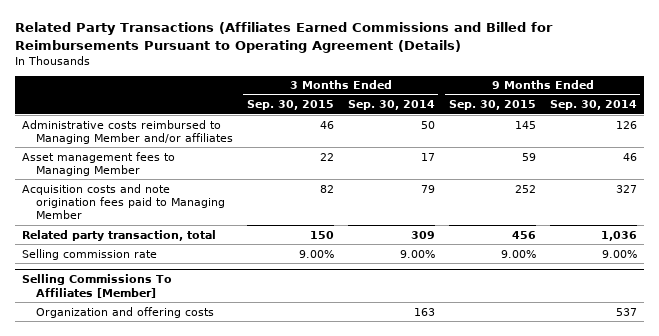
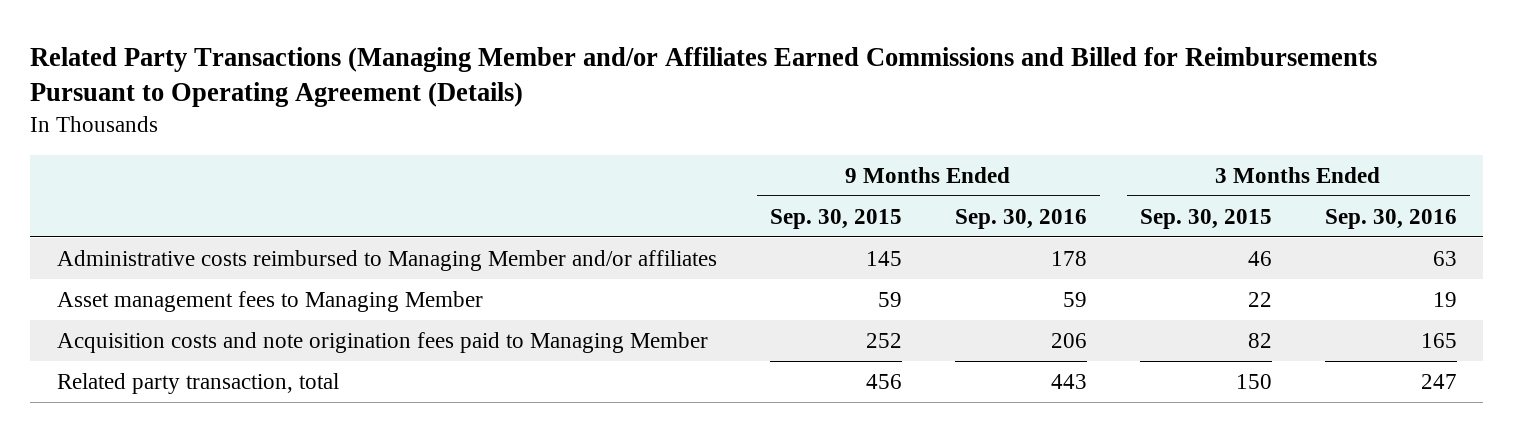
- Related Party Transactions (Affiliates Earned Commissions and Billed for Reimbursements Pursuant to Operating Agreement (Details)
+ Related Party Transactions (Managing Member and/or Affiliates Earned Commissions and Billed for Reimbursements Pursuant to Operating Agreement (Details)
- | 3 Months Ended Sep. 30, 2015 | 3 Months Ended Sep. 30, 2014 | 9 Months Ended Sep. 30, 2015 | 9 Months Ended Sep. 30, 2014
+ | 9 Months Ended Sep. 30, 2015 | 9 Months Ended Sep. 30, 2016 | 3 Months Ended Sep. 30, 2015 | 3 Months Ended Sep. 30, 2016
- Selling commission rate | 9.00% | 9.00% | 9.00% | 9.00%
- Selling Commissions To Affiliates [Member]
- Organization and offering costs | | 163 | | 537

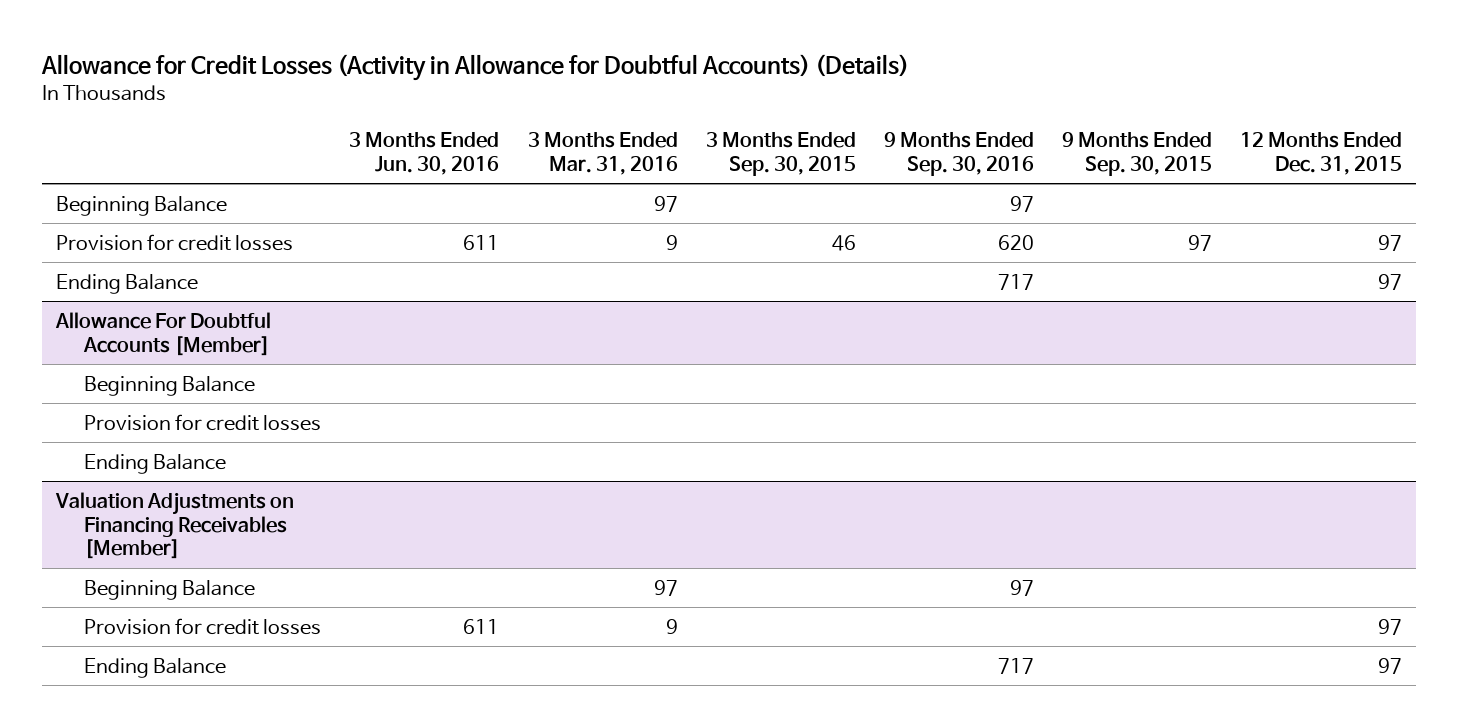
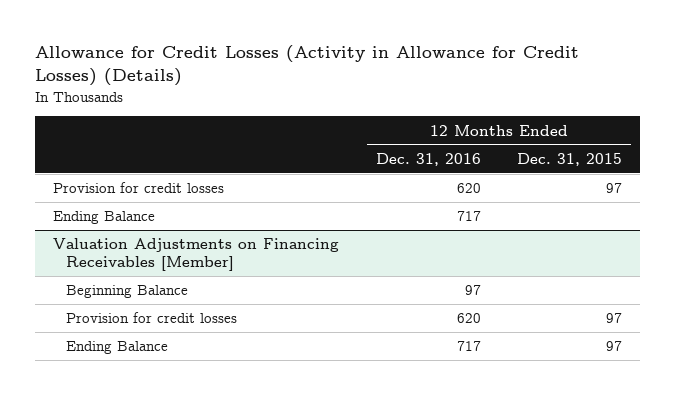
- Allowance for Credit Losses (Activity in Allowance for Doubtful Accounts) (Details)
+ Allowance for Credit Losses (Activity in Allowance for Credit Losses) (Details)
- | 3 Months Ended Jun. 30, 2016 | 3 Months Ended Mar. 31, 2016 | 3 Months Ended Sep. 30, 2015 | 9 Months Ended Sep. 30, 2016 | 9 Months Ended Sep. 30, 2015 | 12 Months Ended Dec. 31, 2015
+ | 12 Months Ended Dec. 31, 2016 | 12 Months Ended Dec. 31, 2015
- Beginning Balance | | 97 | | 97 | |
- Ending Balance | | | | 717 | | 97
- Allowance For Doubtful Accounts [Member]
- Beginning Balance
- Provision for credit losses

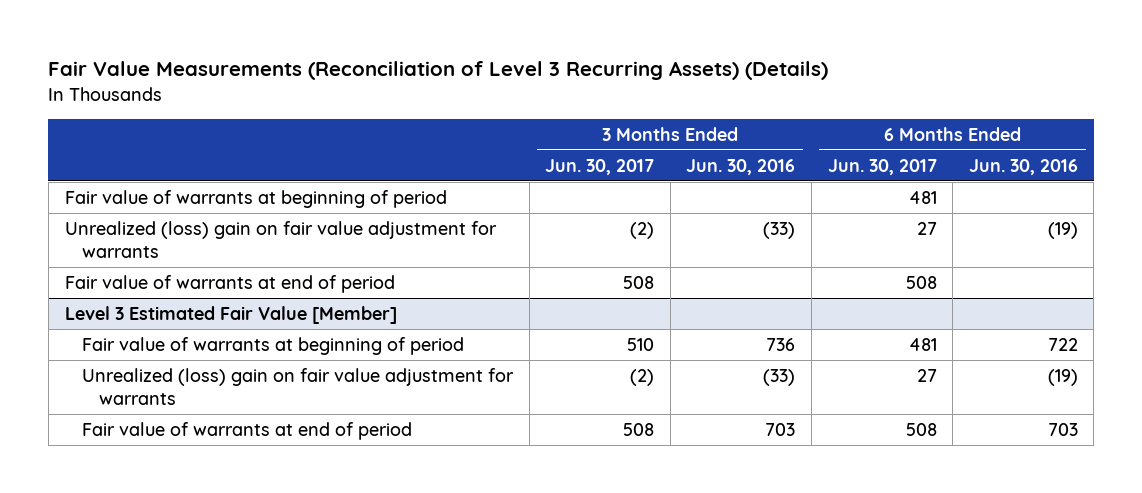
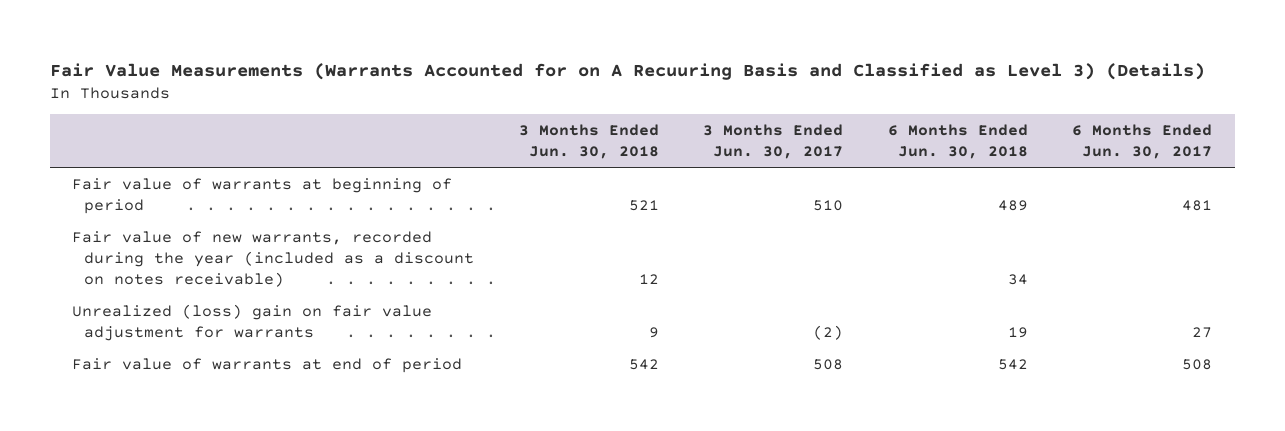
- Fair Value Measurements (Reconciliation of Level 3 Recurring Assets) (Details)
+ Fair Value Measurements (Warrants Accounted for on A Recuuring Basis and Classified as Level 3) (Details)
- | 3 Months Ended Jun. 30, 2017 | 3 Months Ended Jun. 30, 2016 | 6 Months Ended Jun. 30, 2017 | 6 Months Ended Jun. 30, 2016
+ | 3 Months Ended Jun. 30, 2018 | 3 Months Ended Jun. 30, 2017 | 6 Months Ended Jun. 30, 2018 | 6 Months Ended Jun. 30, 2017
- Fair value of warrants at beginning of period | | | 481 |
- Unrealized (loss) gain on fair value adjustment for warrants | (2) | (33) | 27 | (19)
- Fair value of warrants at end of period | 508 | | 508 |
- Level 3 Estimated Fair Value [Member]
+ Fair value of new warrants, recorded during the year (included as a discount on notes receivable) | 12 | | 34 |

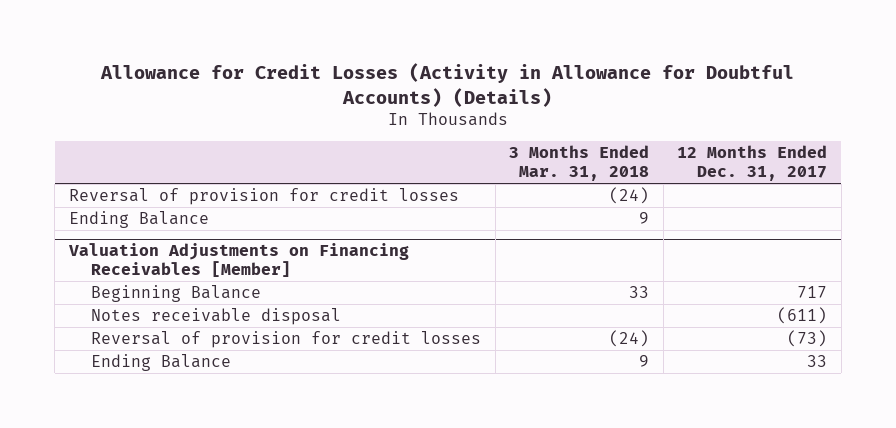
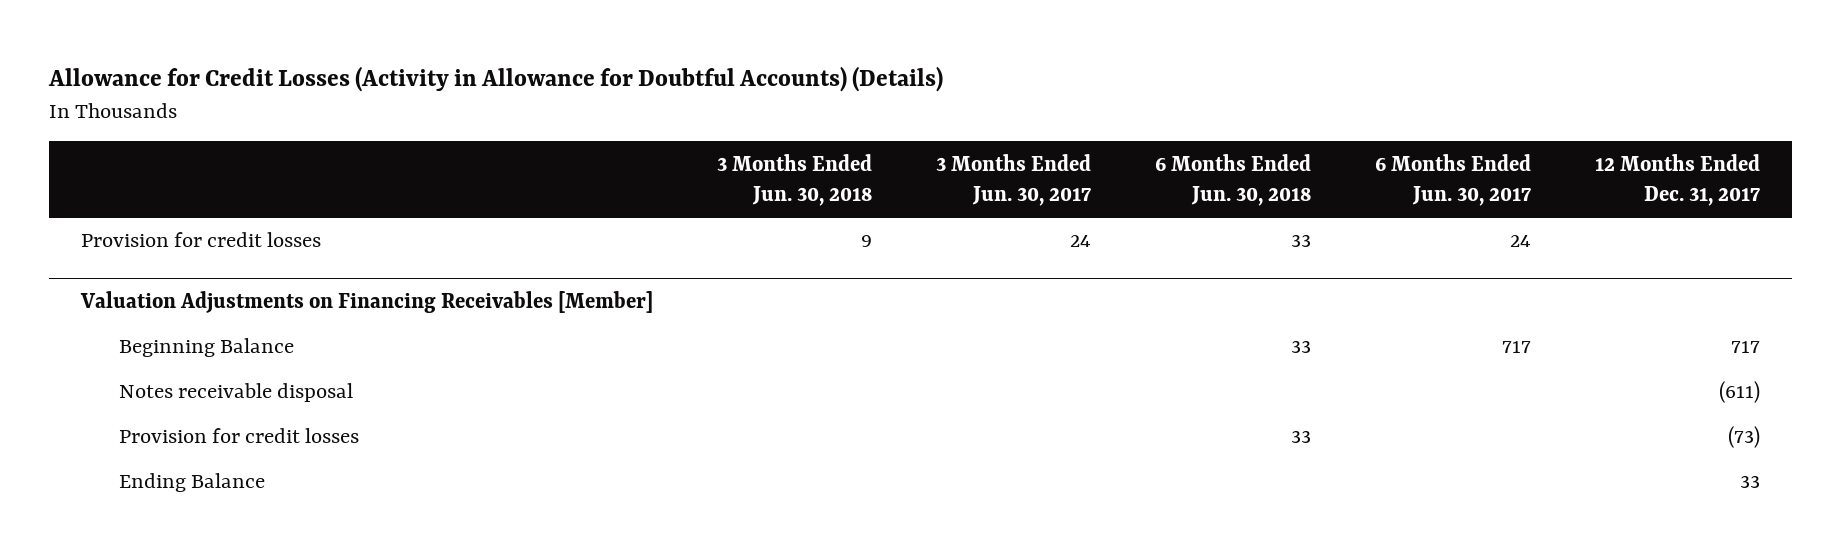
- | 3 Months Ended Mar. 31, 2018 | 12 Months Ended Dec. 31, 2017
+ | 3 Months Ended Jun. 30, 2018 | 3 Months Ended Jun. 30, 2017 | 6 Months Ended Jun. 30, 2018 | 6 Months Ended Jun. 30, 2017 | 12 Months Ended Dec. 31, 2017
- Reversal of provision for credit losses | (24) |
- Ending Balance | 9 |
+ Provision for credit losses | 9 | 24 | 33 | 24 |
@ Valuation Adjustments on Financing Receivables [Member]
- Reversal of provision for credit losses | (24) | (73)
+ Provision for credit losses | | | 33 | | (73)

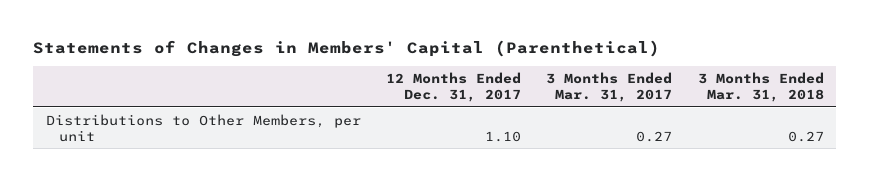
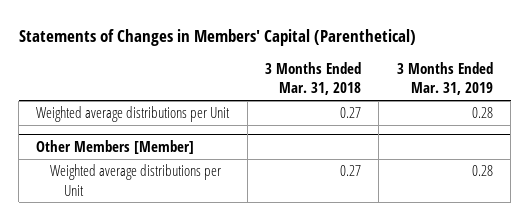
- | 12 Months Ended Dec. 31, 2017 | 3 Months Ended Mar. 31, 2017 | 3 Months Ended Mar. 31, 2018
+ | 3 Months Ended Mar. 31, 2018 | 3 Months Ended Mar. 31, 2019
- Distributions to Other Members, per unit | 1.10 | 0.27 | 0.27
+ Weighted average distributions per Unit | 0.27 | 0.28
+ Other Members [Member]
+ Weighted average distributions per Unit | 0.27 | 0.28

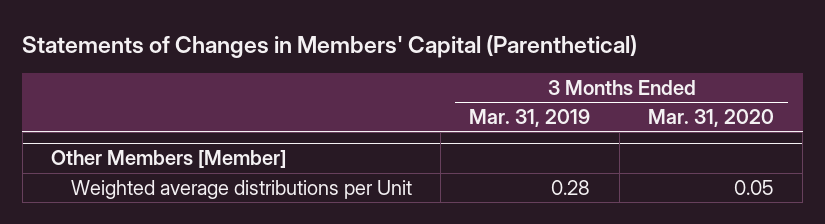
- | 3 Months Ended Mar. 31, 2018 | 3 Months Ended Mar. 31, 2019
+ | 3 Months Ended Mar. 31, 2019 | 3 Months Ended Mar. 31, 2020
- Weighted average distributions per Unit | 0.27 | 0.28

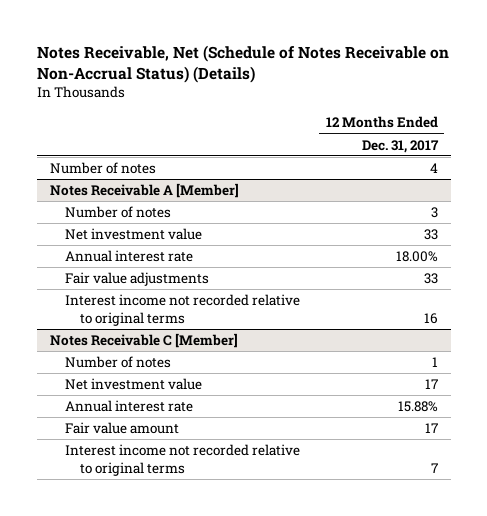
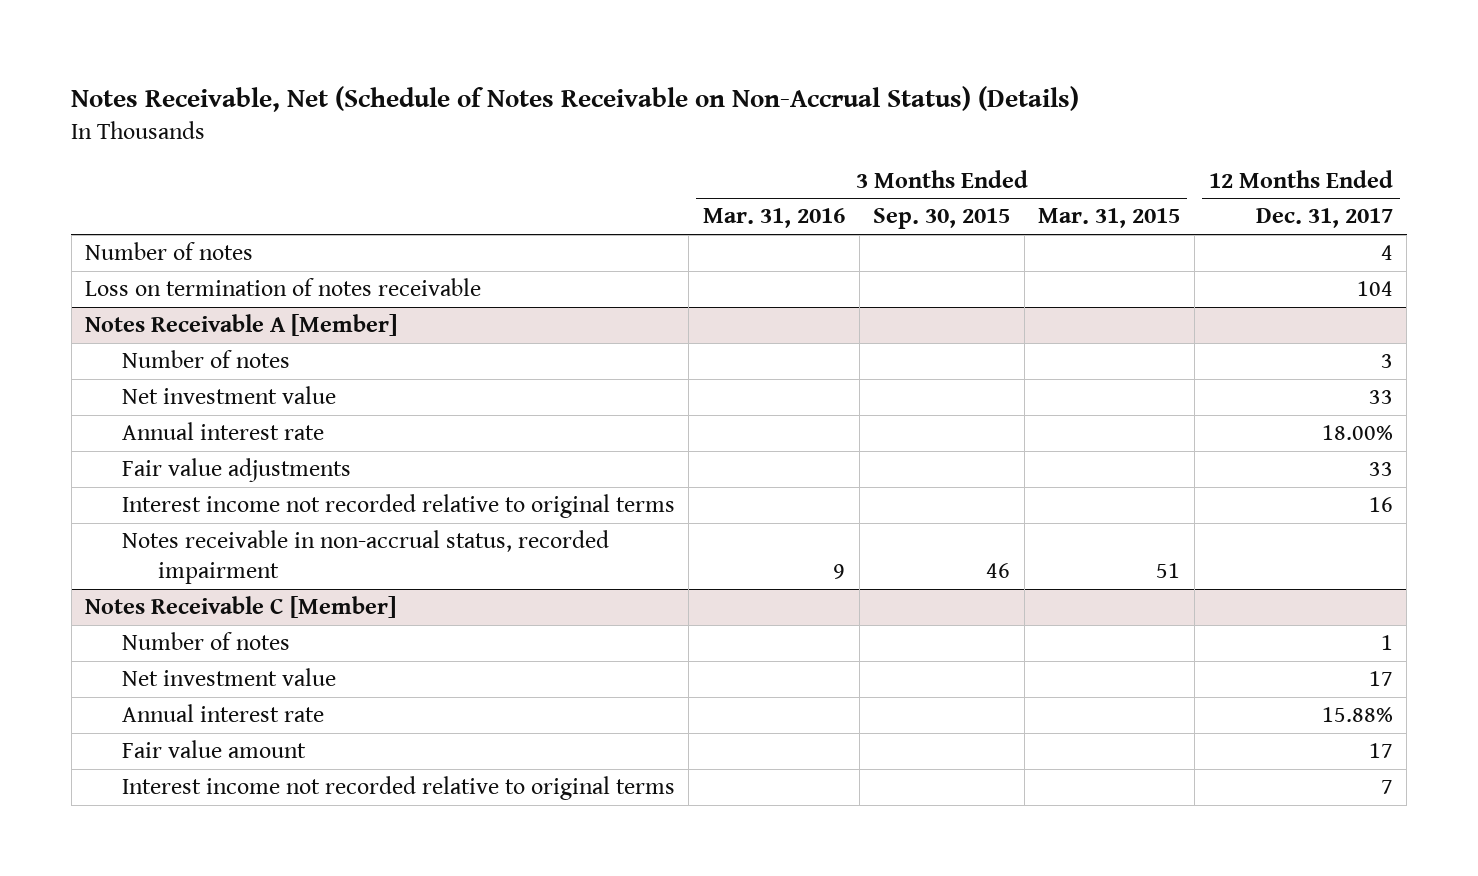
- | 12 Months Ended Dec. 31, 2017
+ | 3 Months Ended Mar. 31, 2016 | 3 Months Ended Sep. 30, 2015 | 3 Months Ended Mar. 31, 2015 | 12 Months Ended Dec. 31, 2017
+ Loss on termination of notes receivable | | | | 104
@ Notes Receivable A [Member]
+ Notes receivable in non-accrual status, recorded impairment | 9 | 46 | 51 |

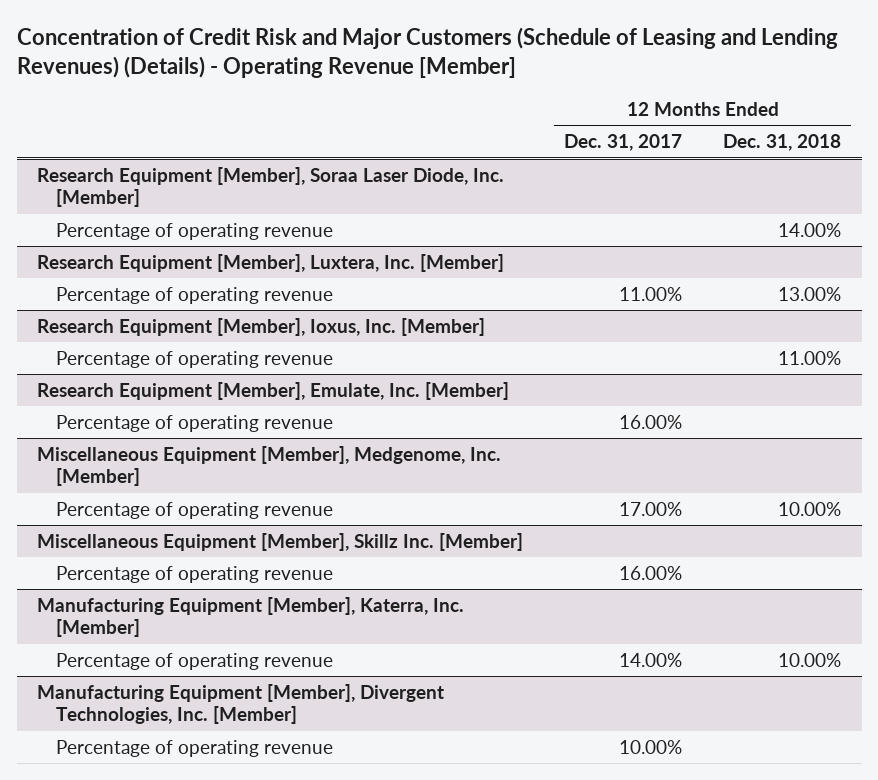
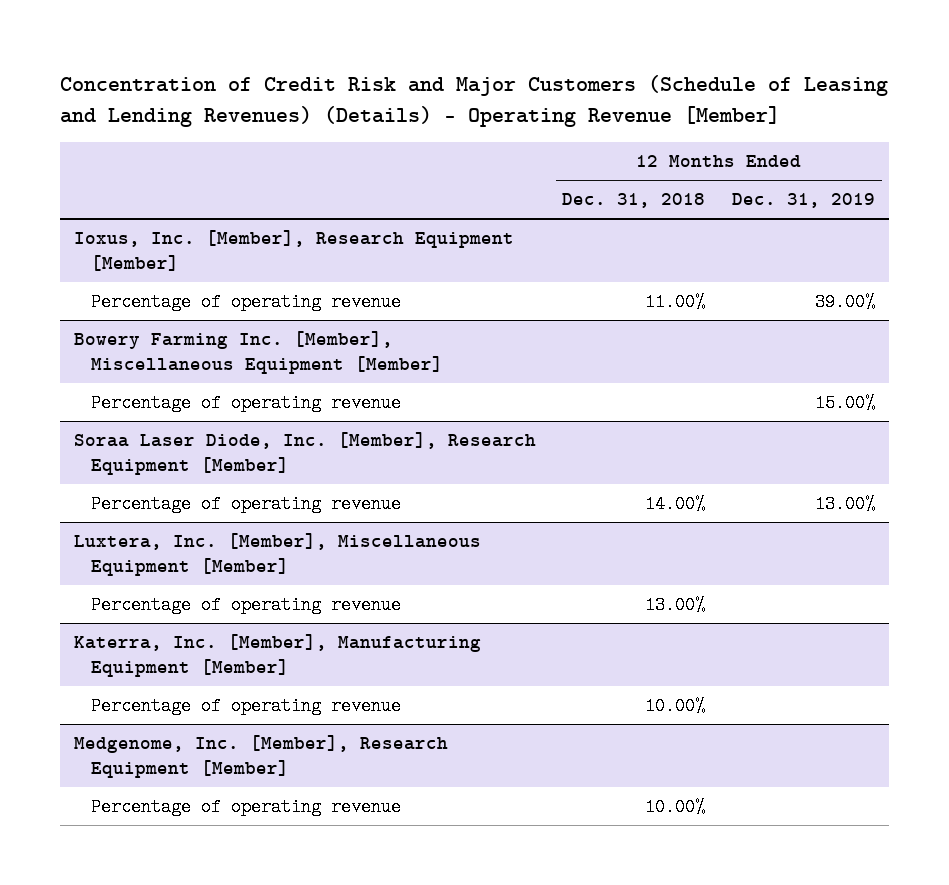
- | 12 Months Ended Dec. 31, 2017 | 12 Months Ended Dec. 31, 2018
+ | 12 Months Ended Dec. 31, 2018 | 12 Months Ended Dec. 31, 2019
- Research Equipment [Member], Soraa Laser Diode, Inc. [Member]
- Percentage of operating revenue | | 14.00%
- Research Equipment [Member], Luxtera, Inc. [Member]
- Percentage of operating revenue | 11.00% | 13.00%
- Research Equipment [Member], Ioxus, Inc. [Member]
+ Ioxus, Inc. [Member], Research Equipment [Member]
- Research Equipment [Member], Emulate, Inc. [Member]
+ Bowery Farming Inc. [Member], Miscellaneous Equipment [Member]
- Miscellaneous Equipment [Member], Medgenome, Inc. [Member]
+ Soraa Laser Diode, Inc. [Member], Research Equipment [Member]
+ Percentage of operating revenue | 14.00% | 13.00%
+ Luxtera, Inc. [Member], Miscellaneous Equipment [Member]
+ Percentage of operating revenue | 13.00% |
+ Katerra, Inc. [Member], Manufacturing Equipment [Member]
- Miscellaneous Equipment [Member], Skillz Inc. [Member]
- Percentage of operating revenue | 16.00% |
- Manufacturing Equipment [Member], Katerra, Inc. [Member]
+ Medgenome, Inc. [Member], Research Equipment [Member]
- Manufacturing Equipment [Member], Divergent Technologies, Inc. [Member]
- Percentage of operating revenue | 10.00% |

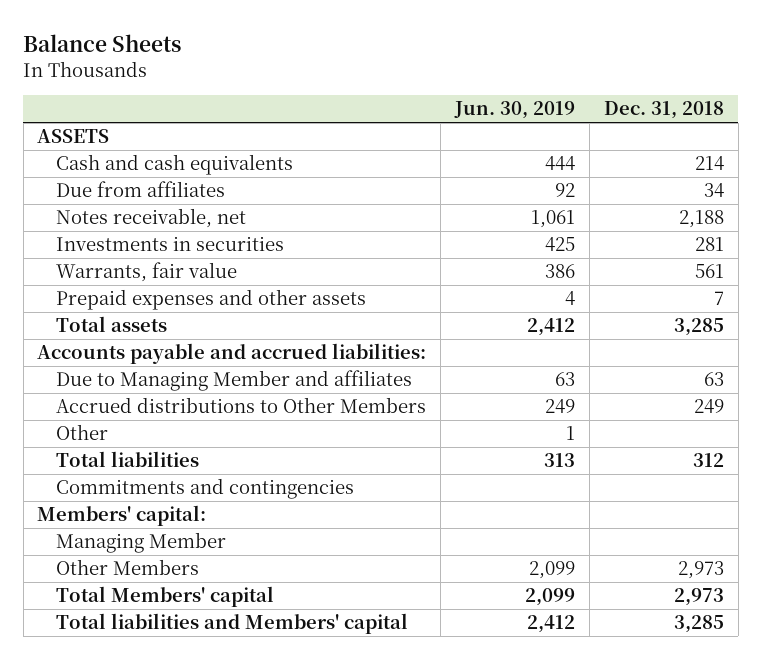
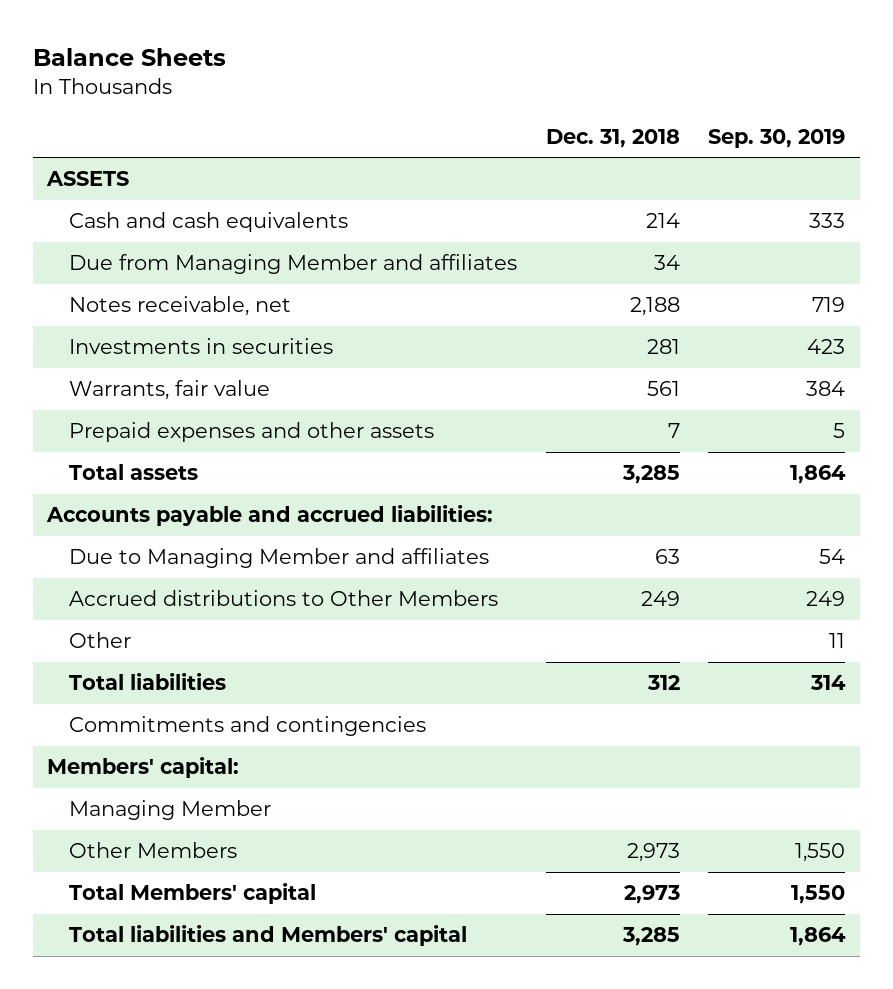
- | Jun. 30, 2019 | Dec. 31, 2018
+ | Dec. 31, 2018 | Sep. 30, 2019
- Due from affiliates | 92 | 34
+ Due from Managing Member and affiliates | 34 |

